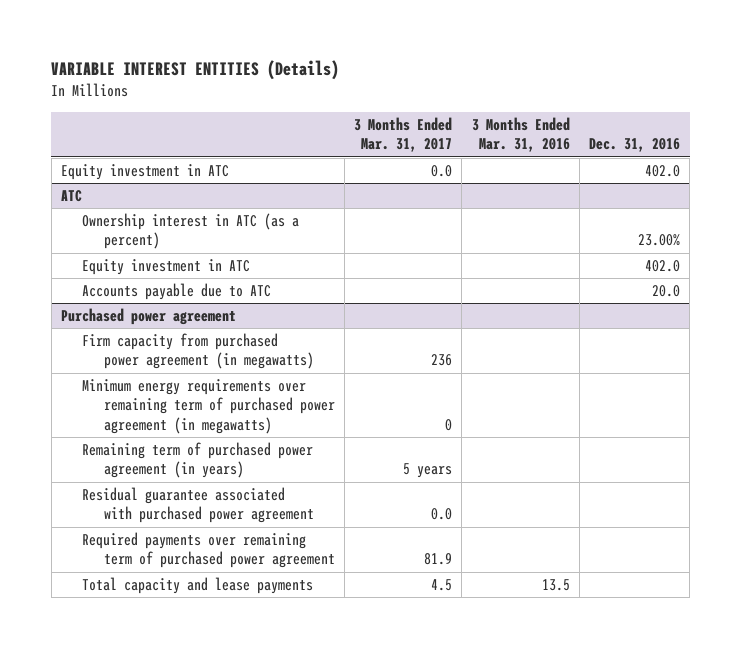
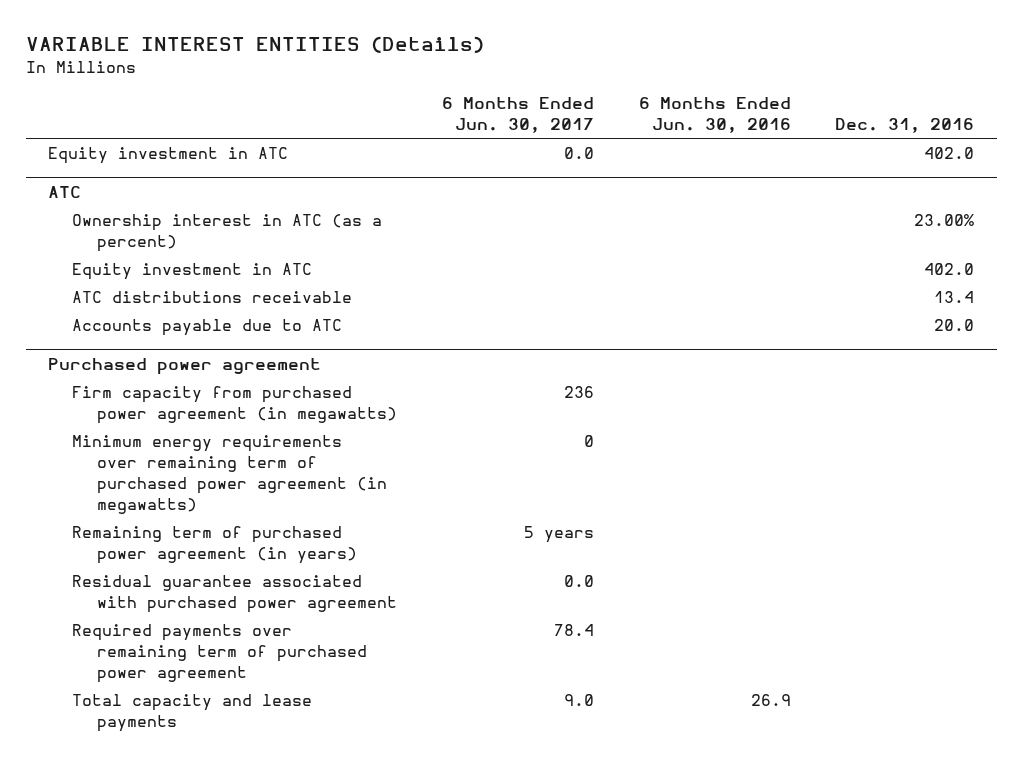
- | 3 Months Ended Mar. 31, 2017 | 3 Months Ended Mar. 31, 2016 | Dec. 31, 2016
+ | 6 Months Ended Jun. 30, 2017 | 6 Months Ended Jun. 30, 2016 | Dec. 31, 2016
@ ATC
+ ATC distributions receivable | | | 13.4

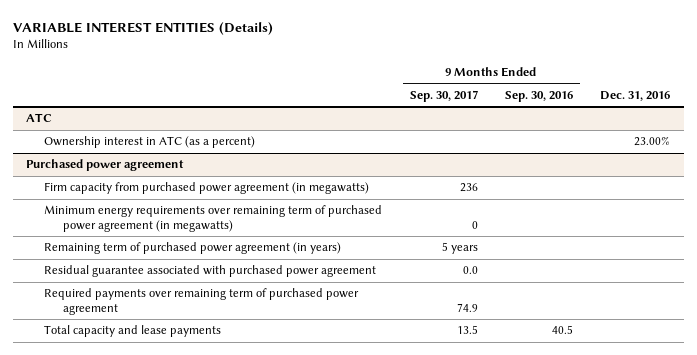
- | 6 Months Ended Jun. 30, 2017 | 6 Months Ended Jun. 30, 2016 | Dec. 31, 2016
+ | 9 Months Ended Sep. 30, 2017 | 9 Months Ended Sep. 30, 2016 | Dec. 31, 2016
- Equity investment in ATC | 0.0 | | 402.0
@ ATC
- Equity investment in ATC | | | 402.0
- ATC distributions receivable | | | 13.4
- Accounts payable due to ATC | | | 20.0

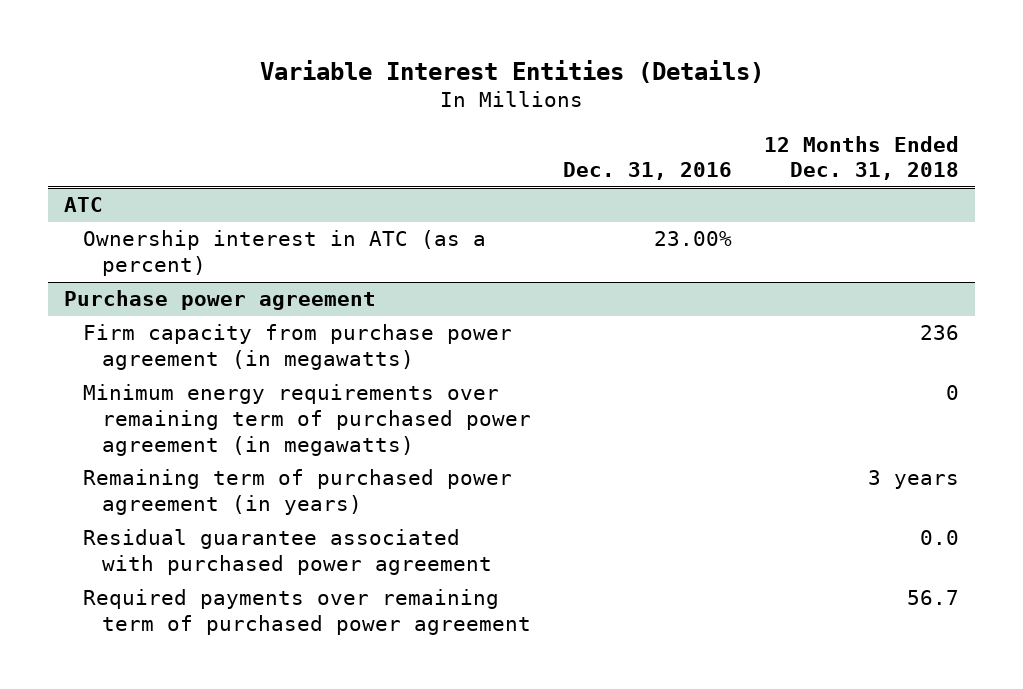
- VARIABLE INTEREST ENTITIES (Details)
+ Variable Interest Entities (Details)
- | 9 Months Ended Sep. 30, 2017 | 9 Months Ended Sep. 30, 2016 | Dec. 31, 2016
+ | Dec. 31, 2016 | 12 Months Ended Dec. 31, 2018
- Purchased power agreement
- Firm capacity from purchased power agreement (in megawatts) | 236 | |
+ Purchase power agreement
+ Firm capacity from purchase power agreement (in megawatts) | | 236
- Total capacity and lease payments | 13.5 | 40.5 |

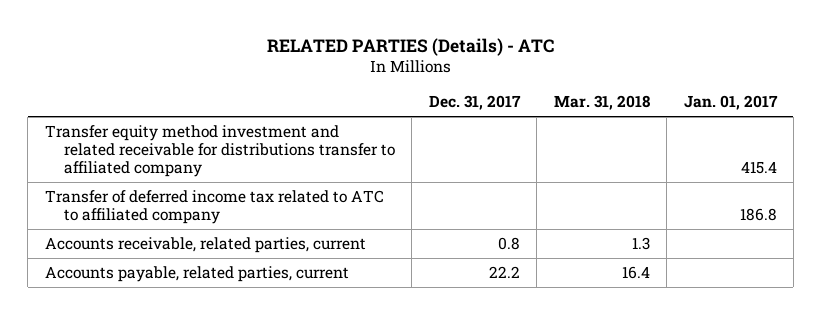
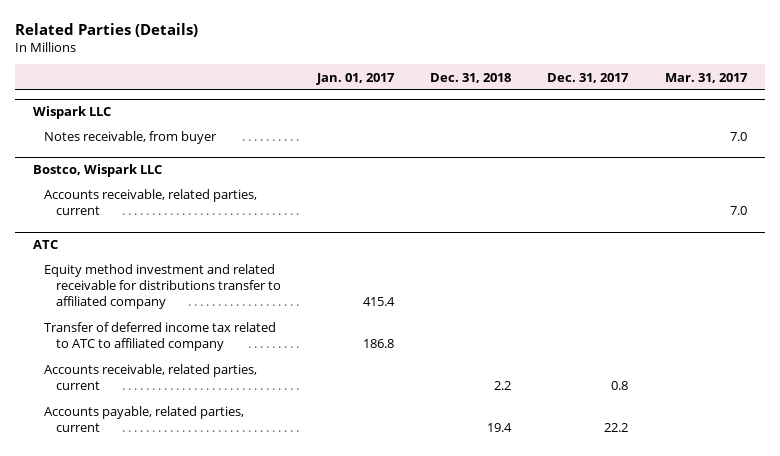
- RELATED PARTIES (Details) - ATC
+ Related Parties (Details)
- | Dec. 31, 2017 | Mar. 31, 2018 | Jan. 01, 2017
+ | Jan. 01, 2017 | Dec. 31, 2018 | Dec. 31, 2017 | Mar. 31, 2017
- Transfer equity method investment and related receivable for distributions transfer to affiliated company | | | 415.4
+ Wispark LLC
+ Notes receivable, from buyer | | | | 7.0
+ Bostco, Wispark LLC
+ Accounts receivable, related parties, current | | | | 7.0
+ ATC
+ Equity method investment and related receivable for distributions transfer to affiliated company | 415.4 | | |

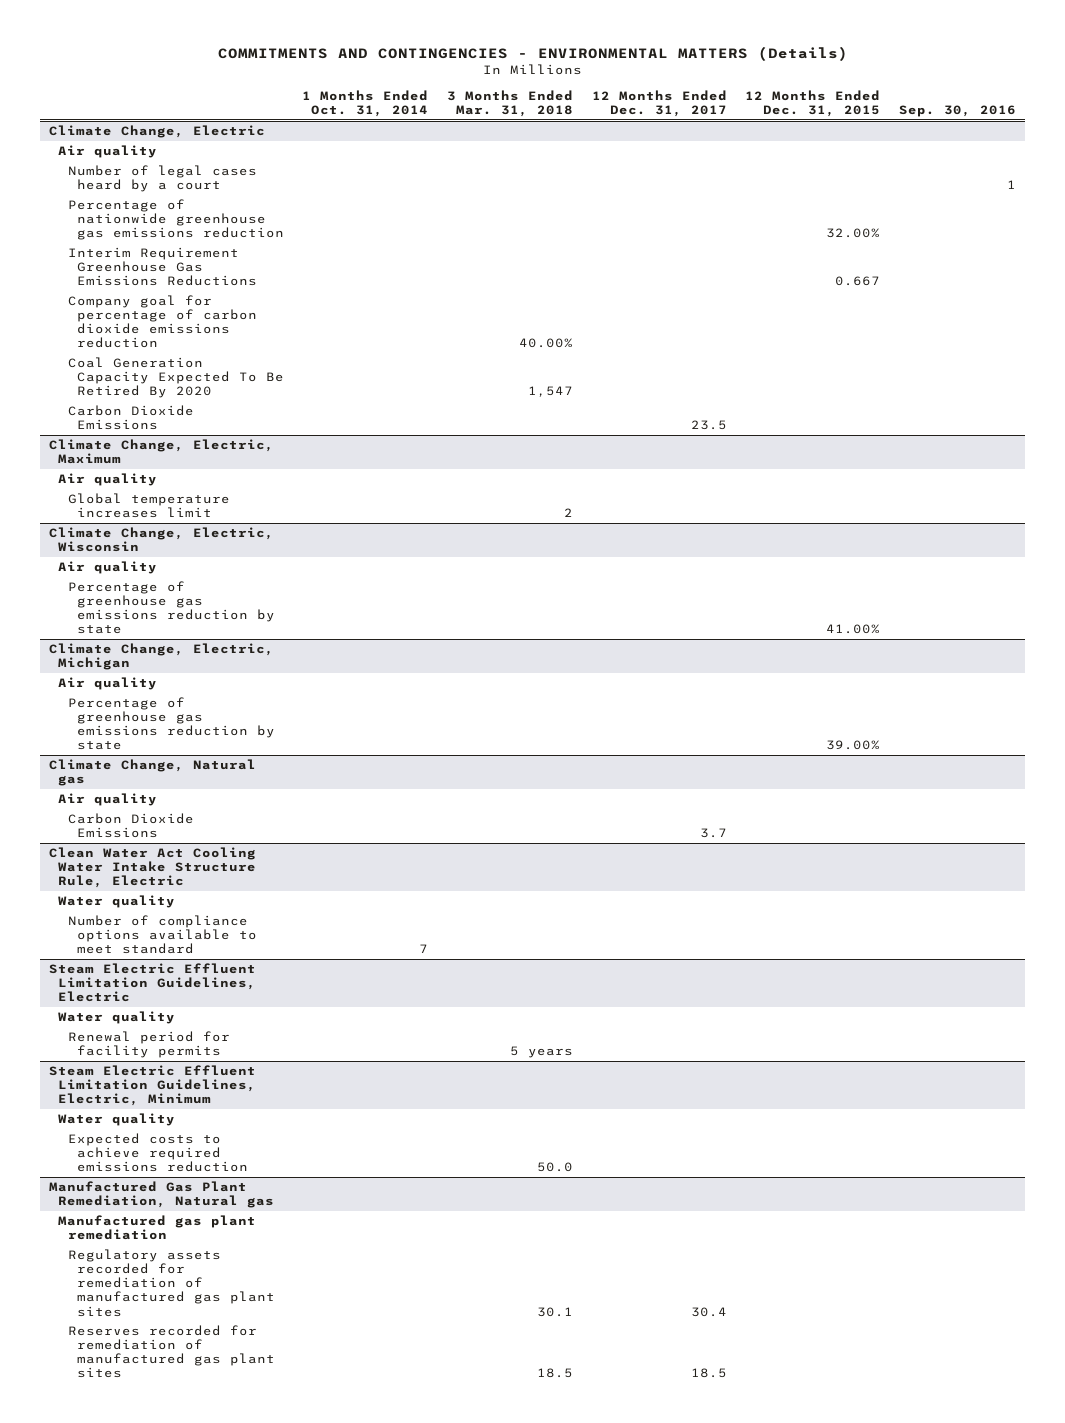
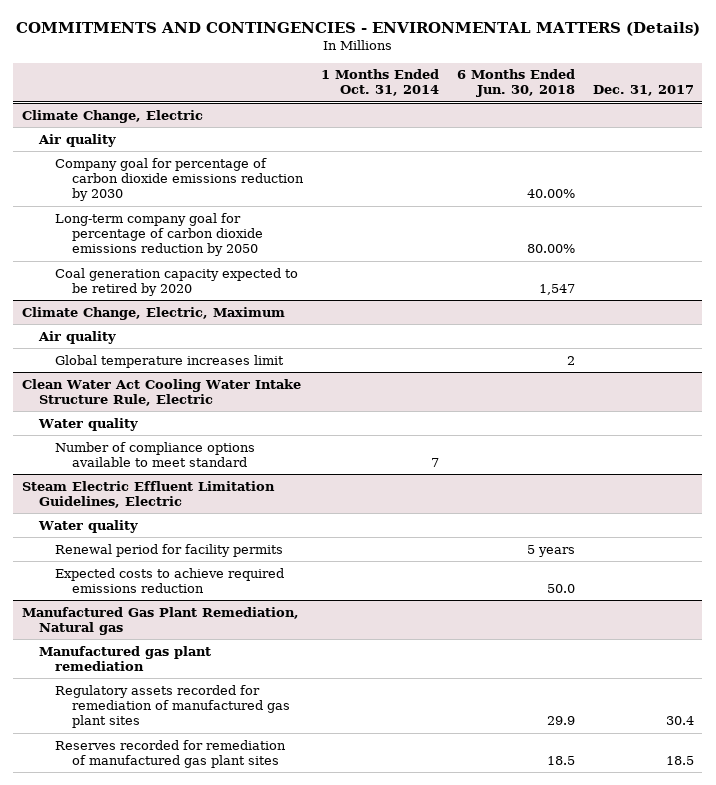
- | 1 Months Ended Oct. 31, 2014 | 3 Months Ended Mar. 31, 2018 | 12 Months Ended Dec. 31, 2017 | 12 Months Ended Dec. 31, 2015 | Sep. 30, 2016
+ | 1 Months Ended Oct. 31, 2014 | 6 Months Ended Jun. 30, 2018 | Dec. 31, 2017
@ Climate Change, Electric
- Number of legal cases heard by a court | | | | | 1
- Percentage of nationwide greenhouse gas emissions reduction | | | | 32.00% |
- Interim Requirement Greenhouse Gas Emissions Reductions | | | | 0.667 |
- Company goal for percentage of carbon dioxide emissions reduction | | 40.00% | | |
- Coal Generation Capacity Expected To Be Retired By 2020 | | 1,547 | | |
- Carbon Dioxide Emissions | | | 23.5 | |
+ Company goal for percentage of carbon dioxide emissions reduction by 2030 | | 40.00% |
+ Long-term company goal for percentage of carbon dioxide emissions reduction by 2050 | | 80.00% |
+ Coal generation capacity expected to be retired by 2020 | | 1,547 |
- Climate Change, Electric, Wisconsin
- Air quality
- Percentage of greenhouse gas emissions reduction by state | | | | 41.00% |
- Climate Change, Electric, Michigan
- Air quality
- Percentage of greenhouse gas emissions reduction by state | | | | 39.00% |
- Climate Change, Natural gas
- Air quality
- Carbon Dioxide Emissions | | | 3.7 | |
- Steam Electric Effluent Limitation Guidelines, Electric, Minimum
- Water quality
- Expected costs to achieve required emissions reduction | | 50.0 | | |
@ Steam Electric Effluent Limitation Guidelines, Electric
+ Expected costs to achieve required emissions reduction | | 50.0 |

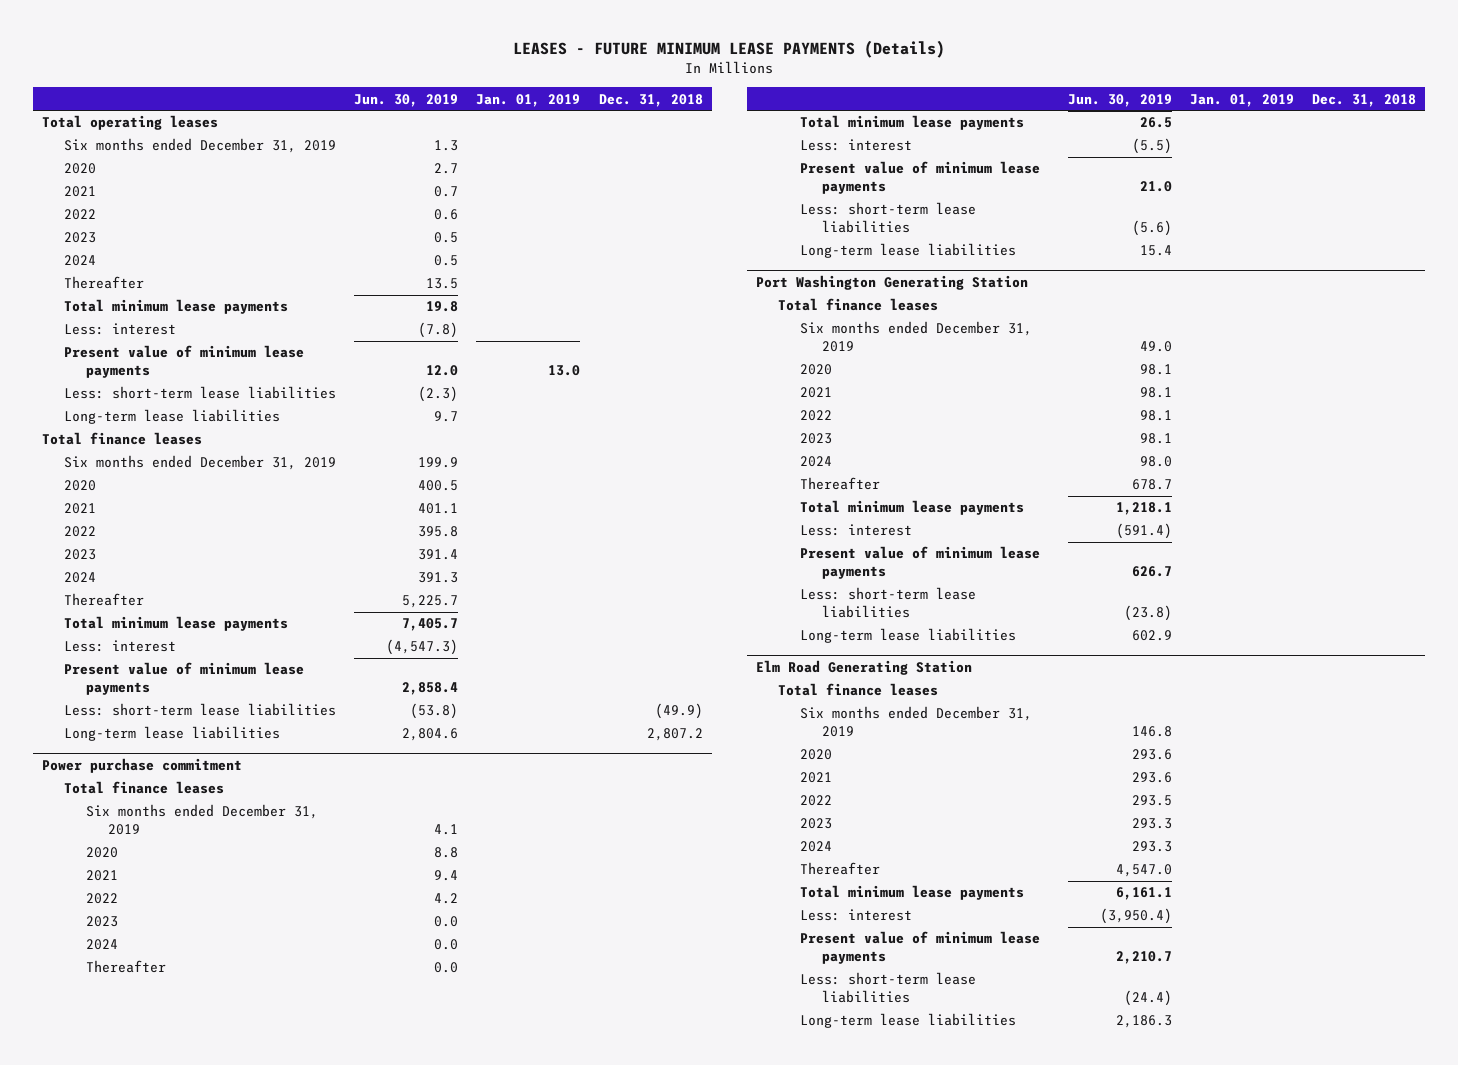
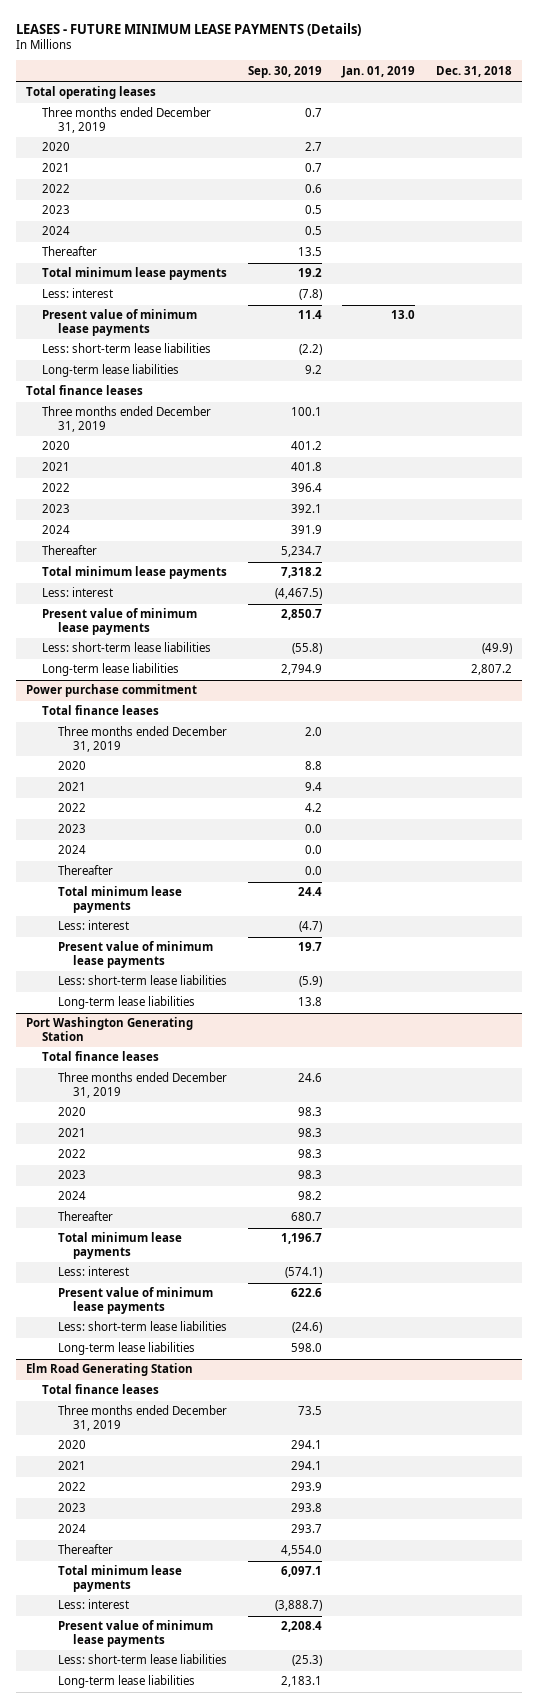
- | Jun. 30, 2019 | Jan. 01, 2019 | Dec. 31, 2018
+ | Sep. 30, 2019 | Jan. 01, 2019 | Dec. 31, 2018
- Six months ended December 31, 2019 | 1.3 | |
+ Three months ended December 31, 2019 | 0.7 | |
- Six months ended December 31, 2019 | 199.9 | |
+ Three months ended December 31, 2019 | 100.1 | |
@ Power purchase commitment
- Six months ended December 31, 2019 | 4.1 | |
+ Three months ended December 31, 2019 | 2.0 | |
@ Port Washington Generating Station
- Six months ended December 31, 2019 | 49.0 | |
+ Three months ended December 31, 2019 | 24.6 | |
@ Elm Road Generating Station
- Six months ended December 31, 2019 | 146.8 | |
+ Three months ended December 31, 2019 | 73.5 | |

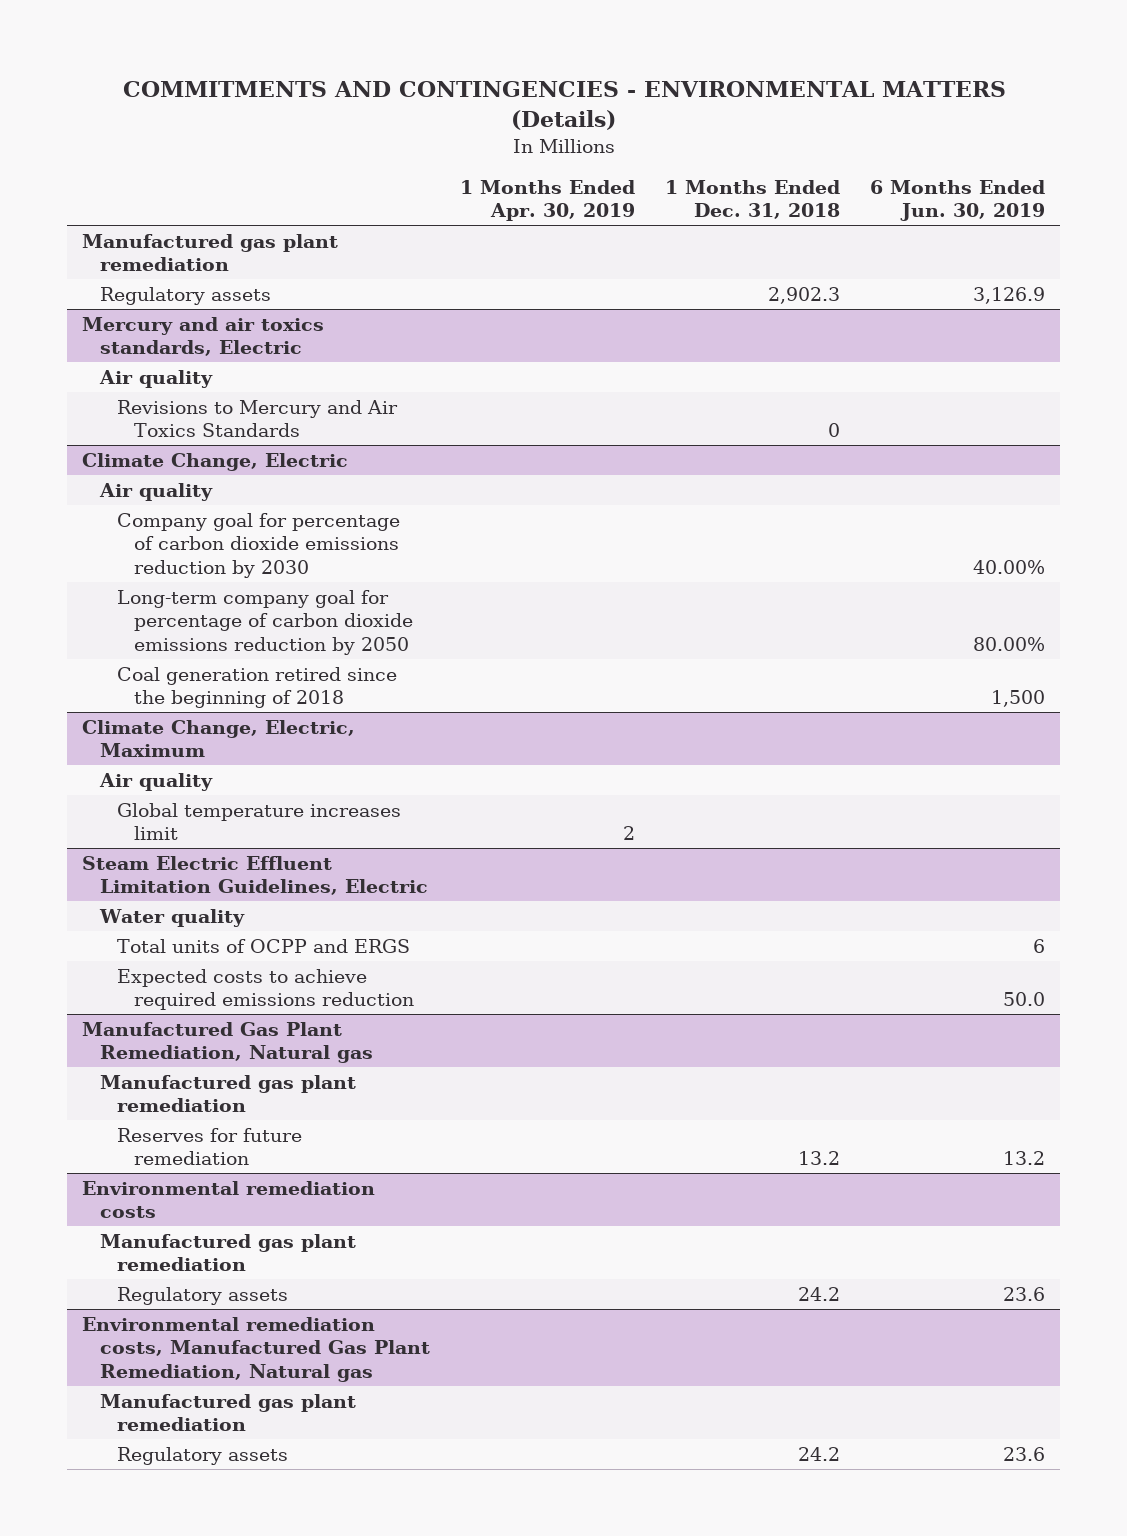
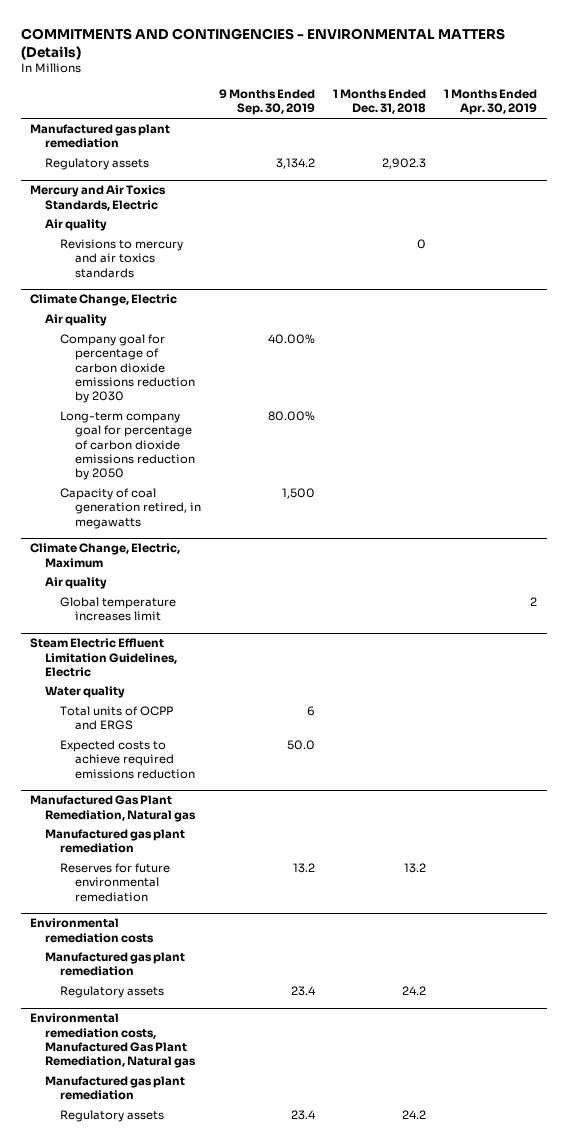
- | 1 Months Ended Apr. 30, 2019 | 1 Months Ended Dec. 31, 2018 | 6 Months Ended Jun. 30, 2019
+ | 9 Months Ended Sep. 30, 2019 | 1 Months Ended Dec. 31, 2018 | 1 Months Ended Apr. 30, 2019
- Mercury and air toxics standards, Electric
+ Mercury and Air Toxics Standards, Electric
- Revisions to Mercury and Air Toxics Standards | | 0 |
+ Revisions to mercury and air toxics standards | | 0 |
@ Climate Change, Electric
- Coal generation retired since the beginning of 2018 | | | 1,500
+ Capacity of coal generation retired, in megawatts | 1,500 | |
@ Manufactured Gas Plant Remediation, Natural gas
- Reserves for future remediation | | 13.2 | 13.2
+ Reserves for future environmental remediation | 13.2 | 13.2 |

